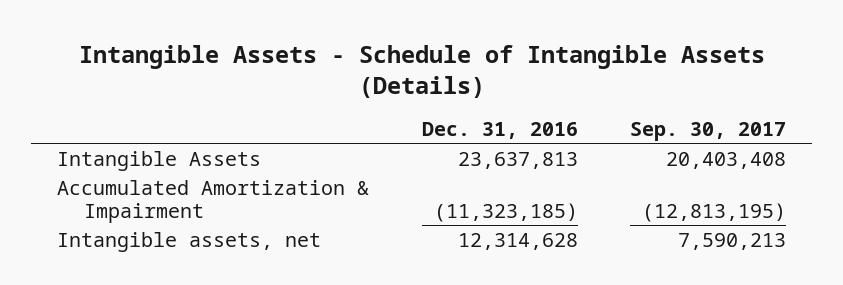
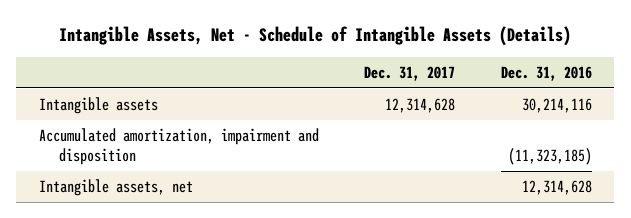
- Intangible Assets - Schedule of Intangible Assets (Details)
+ Intangible Assets, Net - Schedule of Intangible Assets (Details)
- | Dec. 31, 2016 | Sep. 30, 2017
+ | Dec. 31, 2017 | Dec. 31, 2016
- Intangible Assets | 23,637,813 | 20,403,408
- Accumulated Amortization & Impairment | (11,323,185) | (12,813,195)
+ Intangible assets | 12,314,628 | 30,214,116
+ Accumulated amortization, impairment and disposition | | (11,323,185)

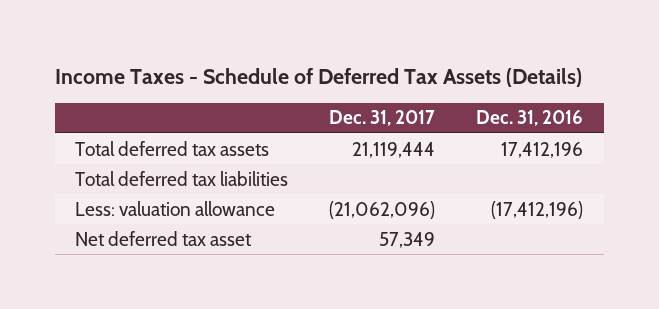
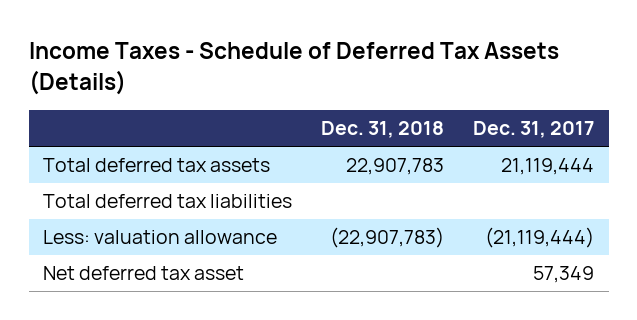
- | Dec. 31, 2017 | Dec. 31, 2016
+ | Dec. 31, 2018 | Dec. 31, 2017
- Less: valuation allowance | (21,062,096) | (17,412,196)
+ Less: valuation allowance | (22,907,783) | (21,119,444)

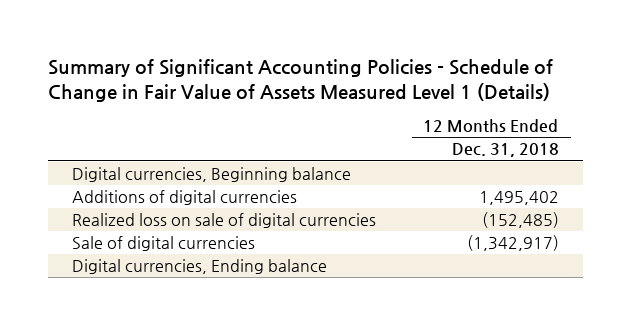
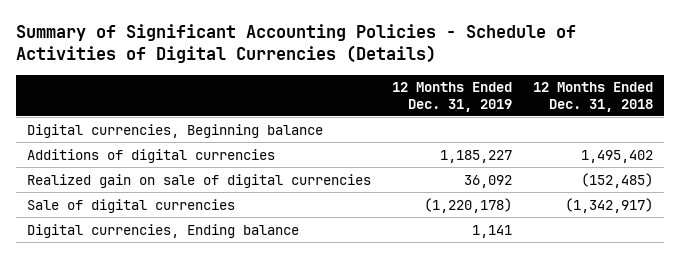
- Summary of Significant Accounting Policies - Schedule of Change in Fair Value of Assets Measured Level 1 (Details)
+ Summary of Significant Accounting Policies - Schedule of Activities of Digital Currencies (Details)
- | 12 Months Ended Dec. 31, 2018
+ | 12 Months Ended Dec. 31, 2019 | 12 Months Ended Dec. 31, 2018
- Realized loss on sale of digital currencies | (152,485)
+ Realized gain on sale of digital currencies | 36,092 | (152,485)

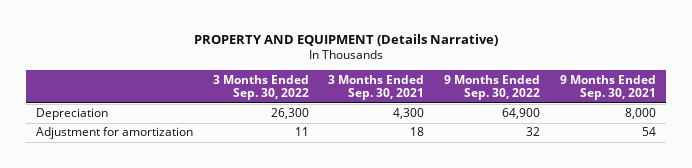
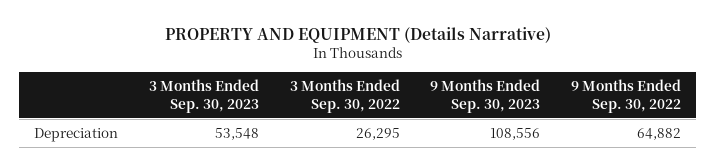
- | 3 Months Ended Sep. 30, 2022 | 3 Months Ended Sep. 30, 2021 | 9 Months Ended Sep. 30, 2022 | 9 Months Ended Sep. 30, 2021
+ | 3 Months Ended Sep. 30, 2023 | 3 Months Ended Sep. 30, 2022 | 9 Months Ended Sep. 30, 2023 | 9 Months Ended Sep. 30, 2022
- Depreciation | 26,300 | 4,300 | 64,900 | 8,000
- Adjustment for amortization | 11 | 18 | 32 | 54
+ Depreciation | 53,548 | 26,295 | 108,556 | 64,882

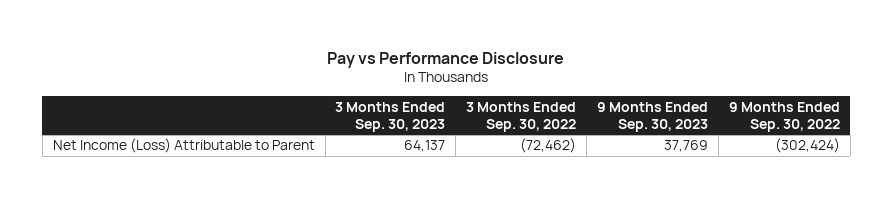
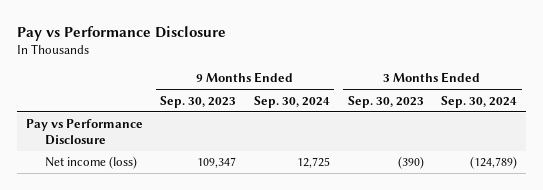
- | 3 Months Ended Sep. 30, 2023 | 3 Months Ended Sep. 30, 2022 | 9 Months Ended Sep. 30, 2023 | 9 Months Ended Sep. 30, 2022
+ | 9 Months Ended Sep. 30, 2023 | 9 Months Ended Sep. 30, 2024 | 3 Months Ended Sep. 30, 2023 | 3 Months Ended Sep. 30, 2024
- Net Income (Loss) Attributable to Parent | 64,137 | (72,462) | 37,769 | (302,424)
+ Pay vs Performance Disclosure
+ Net income (loss) | 109,347 | 12,725 | (390) | (124,789)

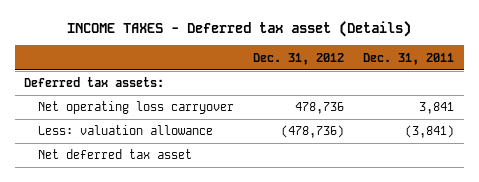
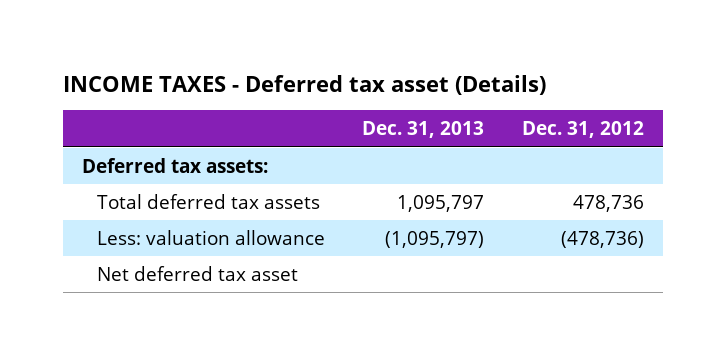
- | Dec. 31, 2012 | Dec. 31, 2011
+ | Dec. 31, 2013 | Dec. 31, 2012
- Net operating loss carryover | 478,736 | 3,841
+ Total deferred tax assets | 1,095,797 | 478,736

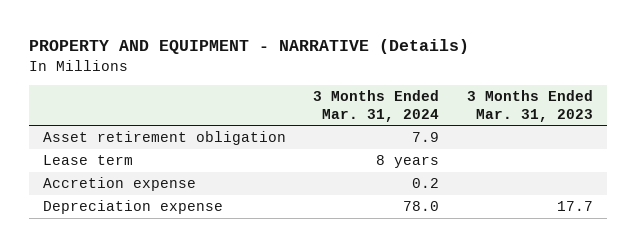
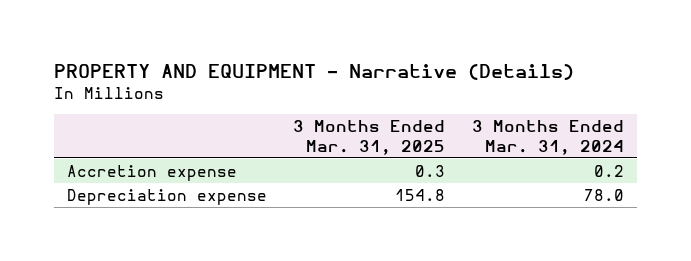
- PROPERTY AND EQUIPMENT - NARRATIVE (Details)
+ PROPERTY AND EQUIPMENT - Narrative (Details)
- | 3 Months Ended Mar. 31, 2024 | 3 Months Ended Mar. 31, 2023
+ | 3 Months Ended Mar. 31, 2025 | 3 Months Ended Mar. 31, 2024
- Asset retirement obligation | 7.9 |
- Lease term | 8 years |

